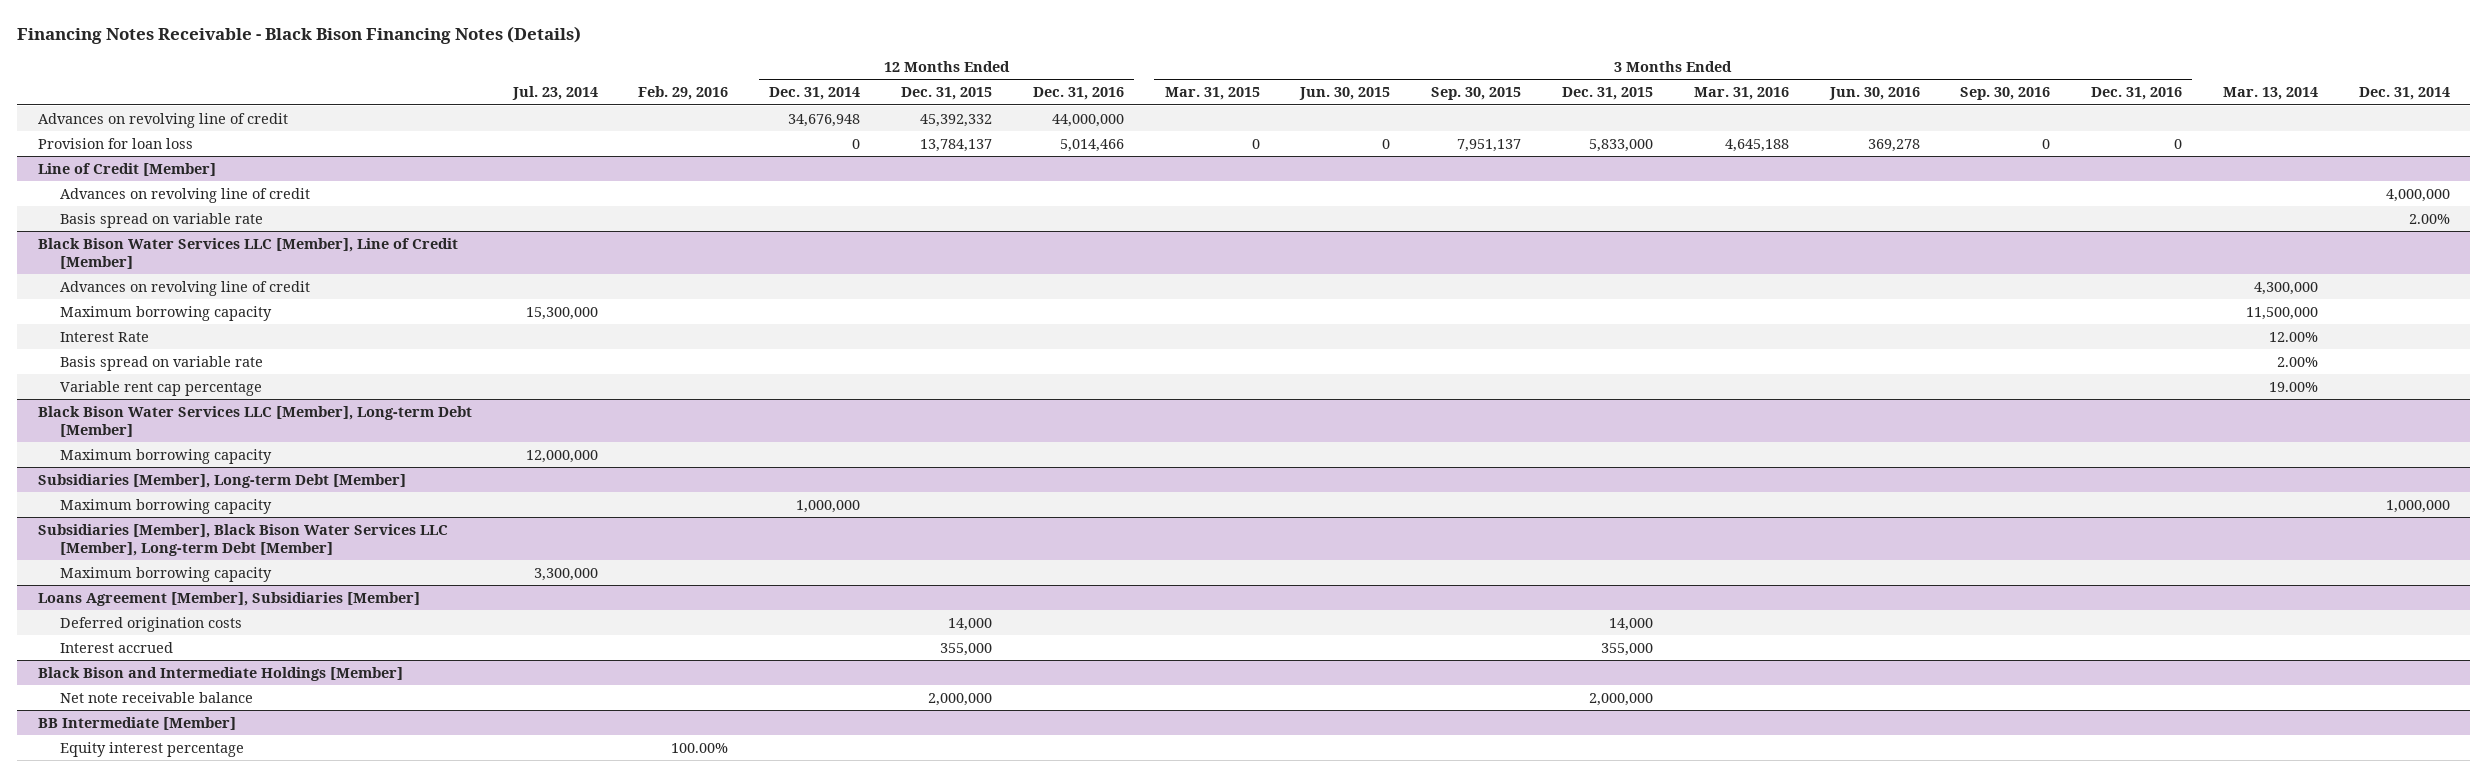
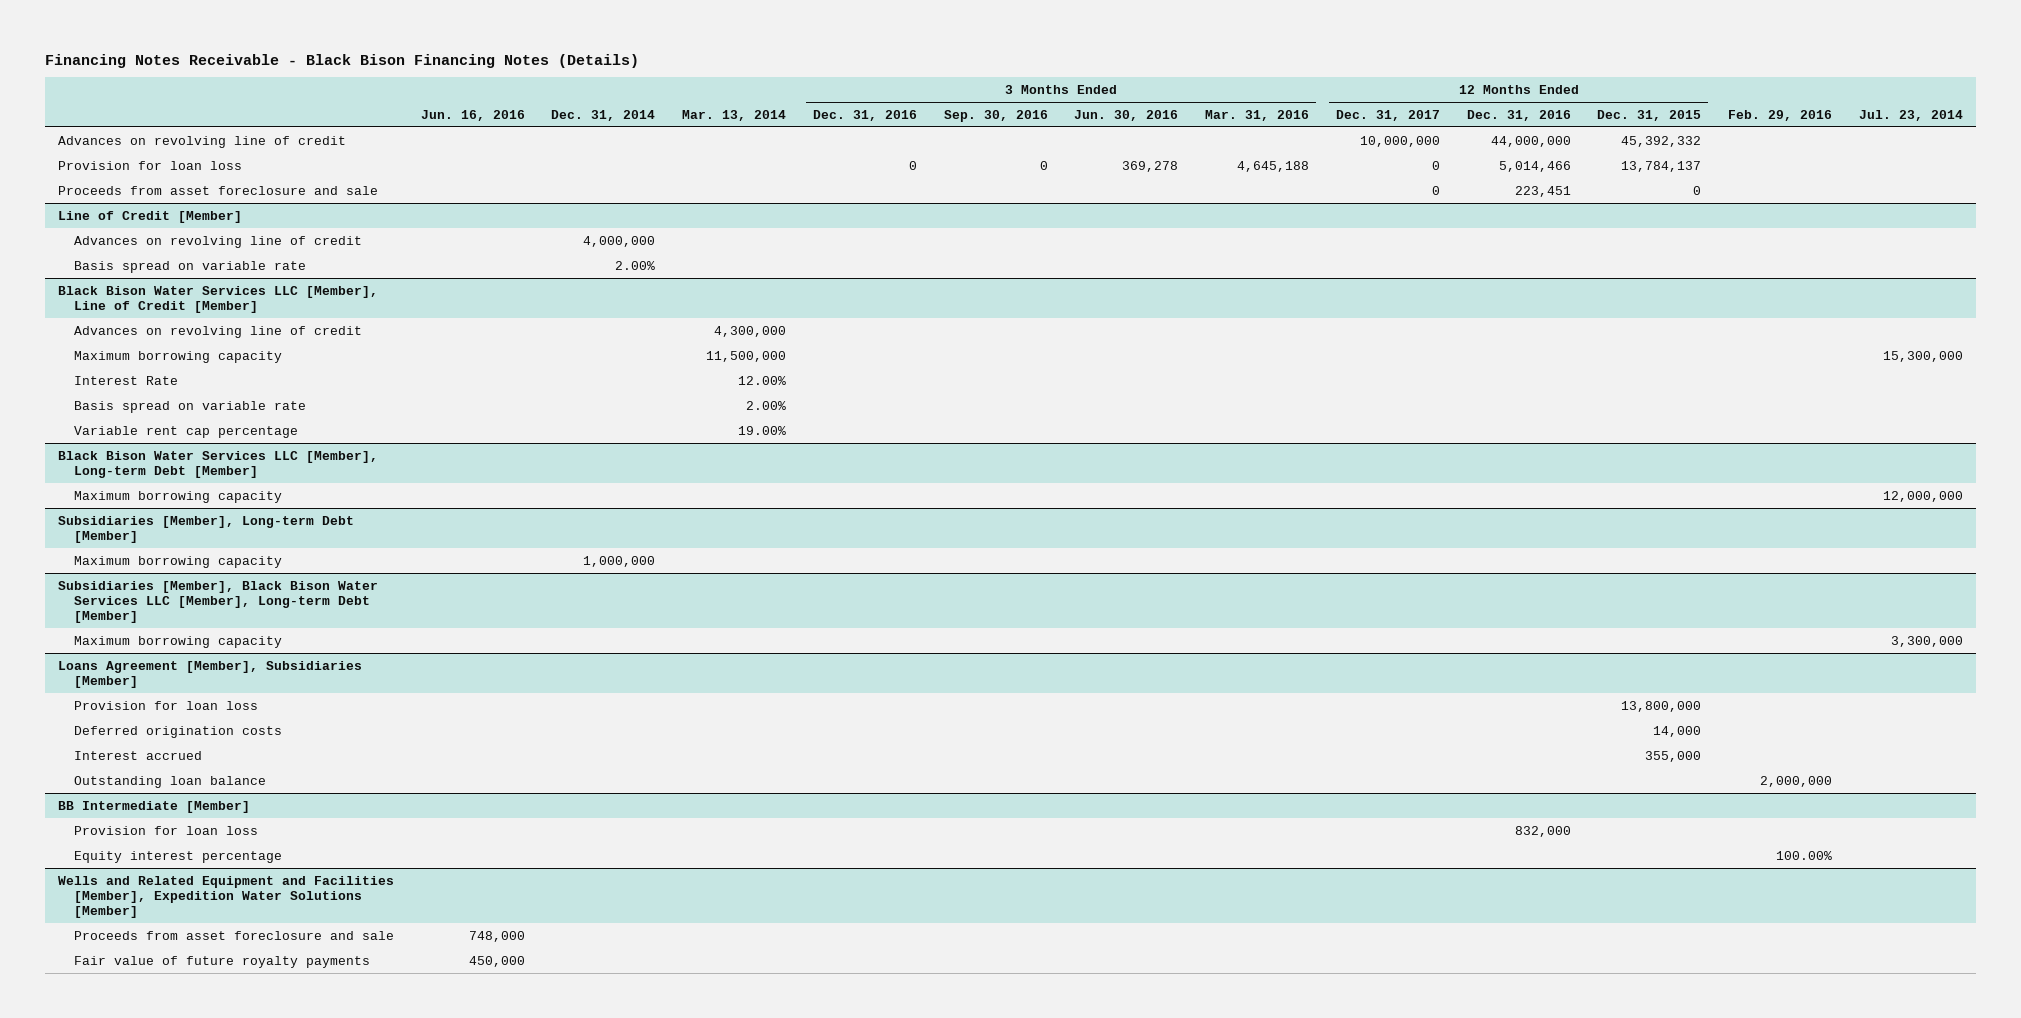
- | Jul. 23, 2014 | Feb. 29, 2016 | 12 Months Ended Dec. 31, 2014 | 12 Months Ended Dec. 31, 2015 | 12 Months Ended Dec. 31, 2016 | 3 Months Ended Mar. 31, 2015 | 3 Months Ended Jun. 30, 2015 | 3 Months Ended Sep. 30, 2015 | 3 Months Ended Dec. 31, 2015 | 3 Months Ended Mar. 31, 2016 | 3 Months Ended Jun. 30, 2016 | 3 Months Ended Sep. 30, 2016 | 3 Months Ended Dec. 31, 2016 | Mar. 13, 2014 | Dec. 31, 2014
+ | Jun. 16, 2016 | Dec. 31, 2014 | Mar. 13, 2014 | 3 Months Ended Dec. 31, 2016 | 3 Months Ended Sep. 30, 2016 | 3 Months Ended Jun. 30, 2016 | 3 Months Ended Mar. 31, 2016 | 12 Months Ended Dec. 31, 2017 | 12 Months Ended Dec. 31, 2016 | 12 Months Ended Dec. 31, 2015 | Feb. 29, 2016 | Jul. 23, 2014
+ Proceeds from asset foreclosure and sale | | | | | | | | 0 | 223,451 | 0 | |
@ Loans Agreement [Member], Subsidiaries [Member]
+ Provision for loan loss | | | | | | | | | | 13,800,000 | |
- Black Bison and Intermediate Holdings [Member]
- Net note receivable balance | | | | 2,000,000 | | | | | 2,000,000 | | | | | |
@ Loans Agreement [Member], Subsidiaries [Member]
+ Outstanding loan balance | | | | | | | | | | | 2,000,000 |
@ BB Intermediate [Member]
+ Provision for loan loss | | | | | | | | | 832,000 | | |
+ Wells and Related Equipment and Facilities [Member], Expedition Water Solutions [Member]
+ Proceeds from asset foreclosure and sale | 748,000 | | | | | | | | | | |
+ Fair value of future royalty payments | 450,000 | | | | | | | | | | |

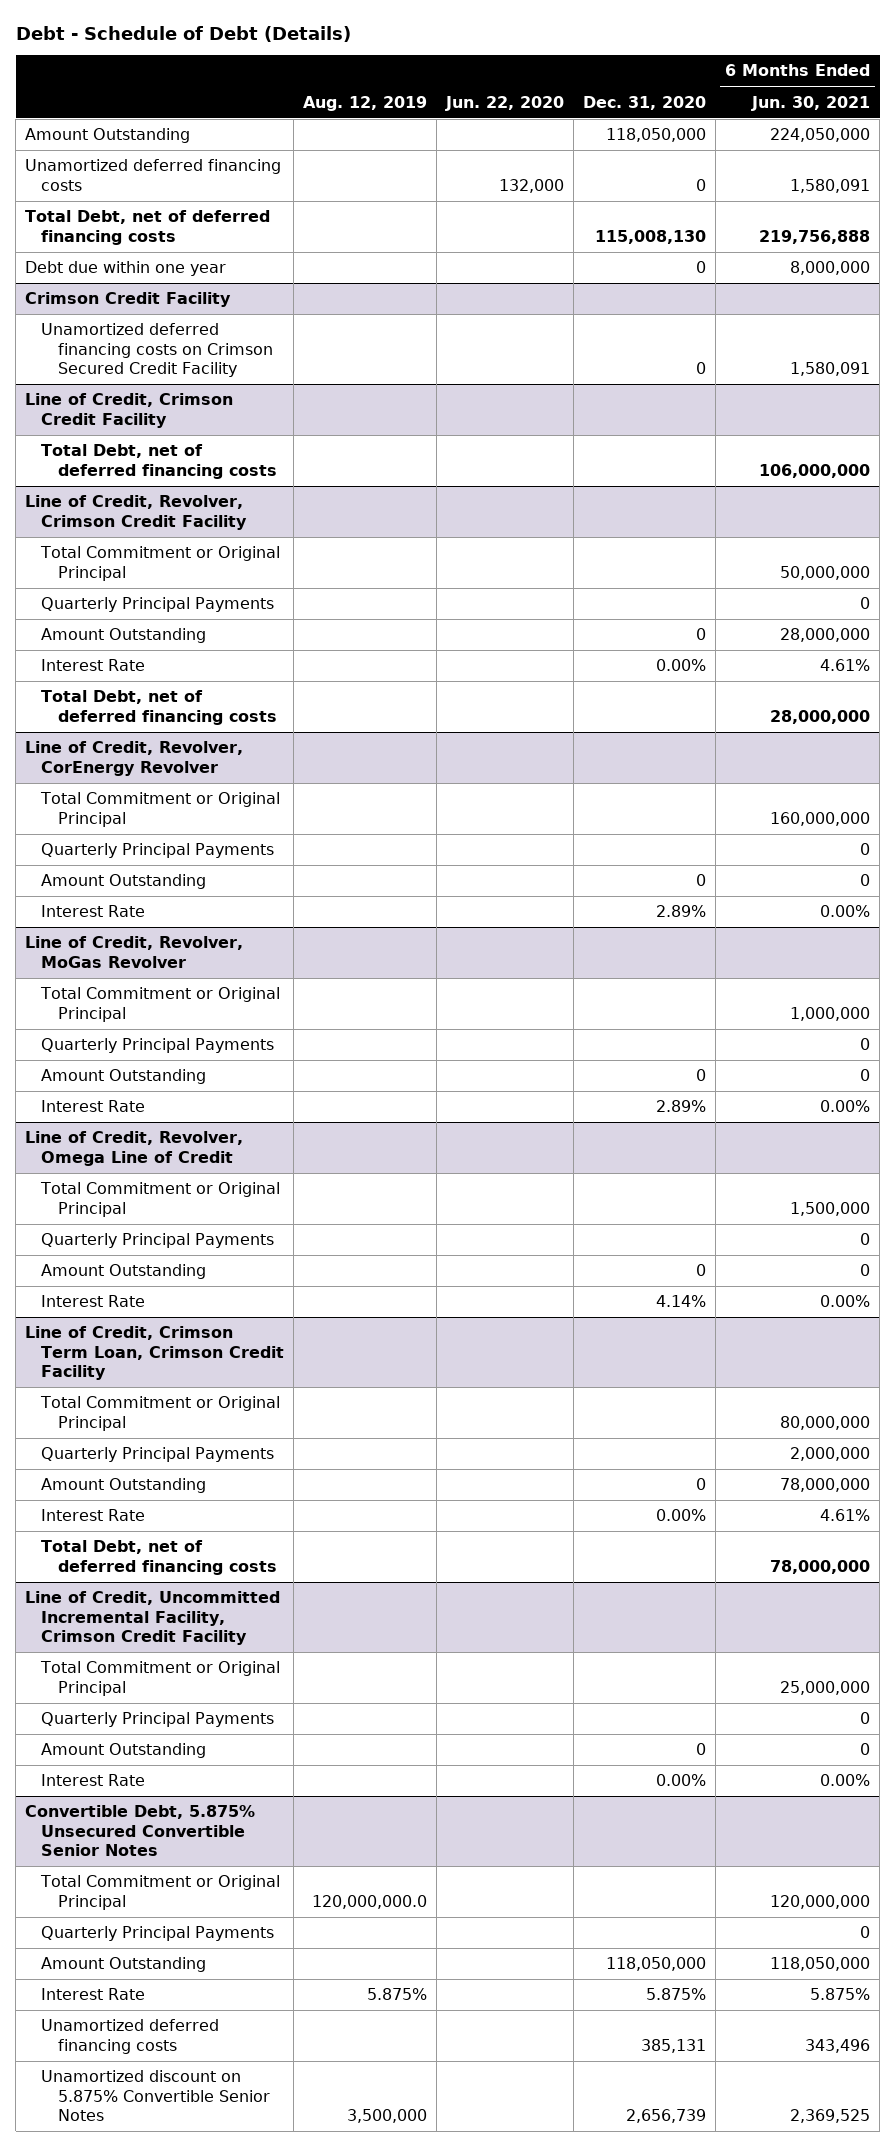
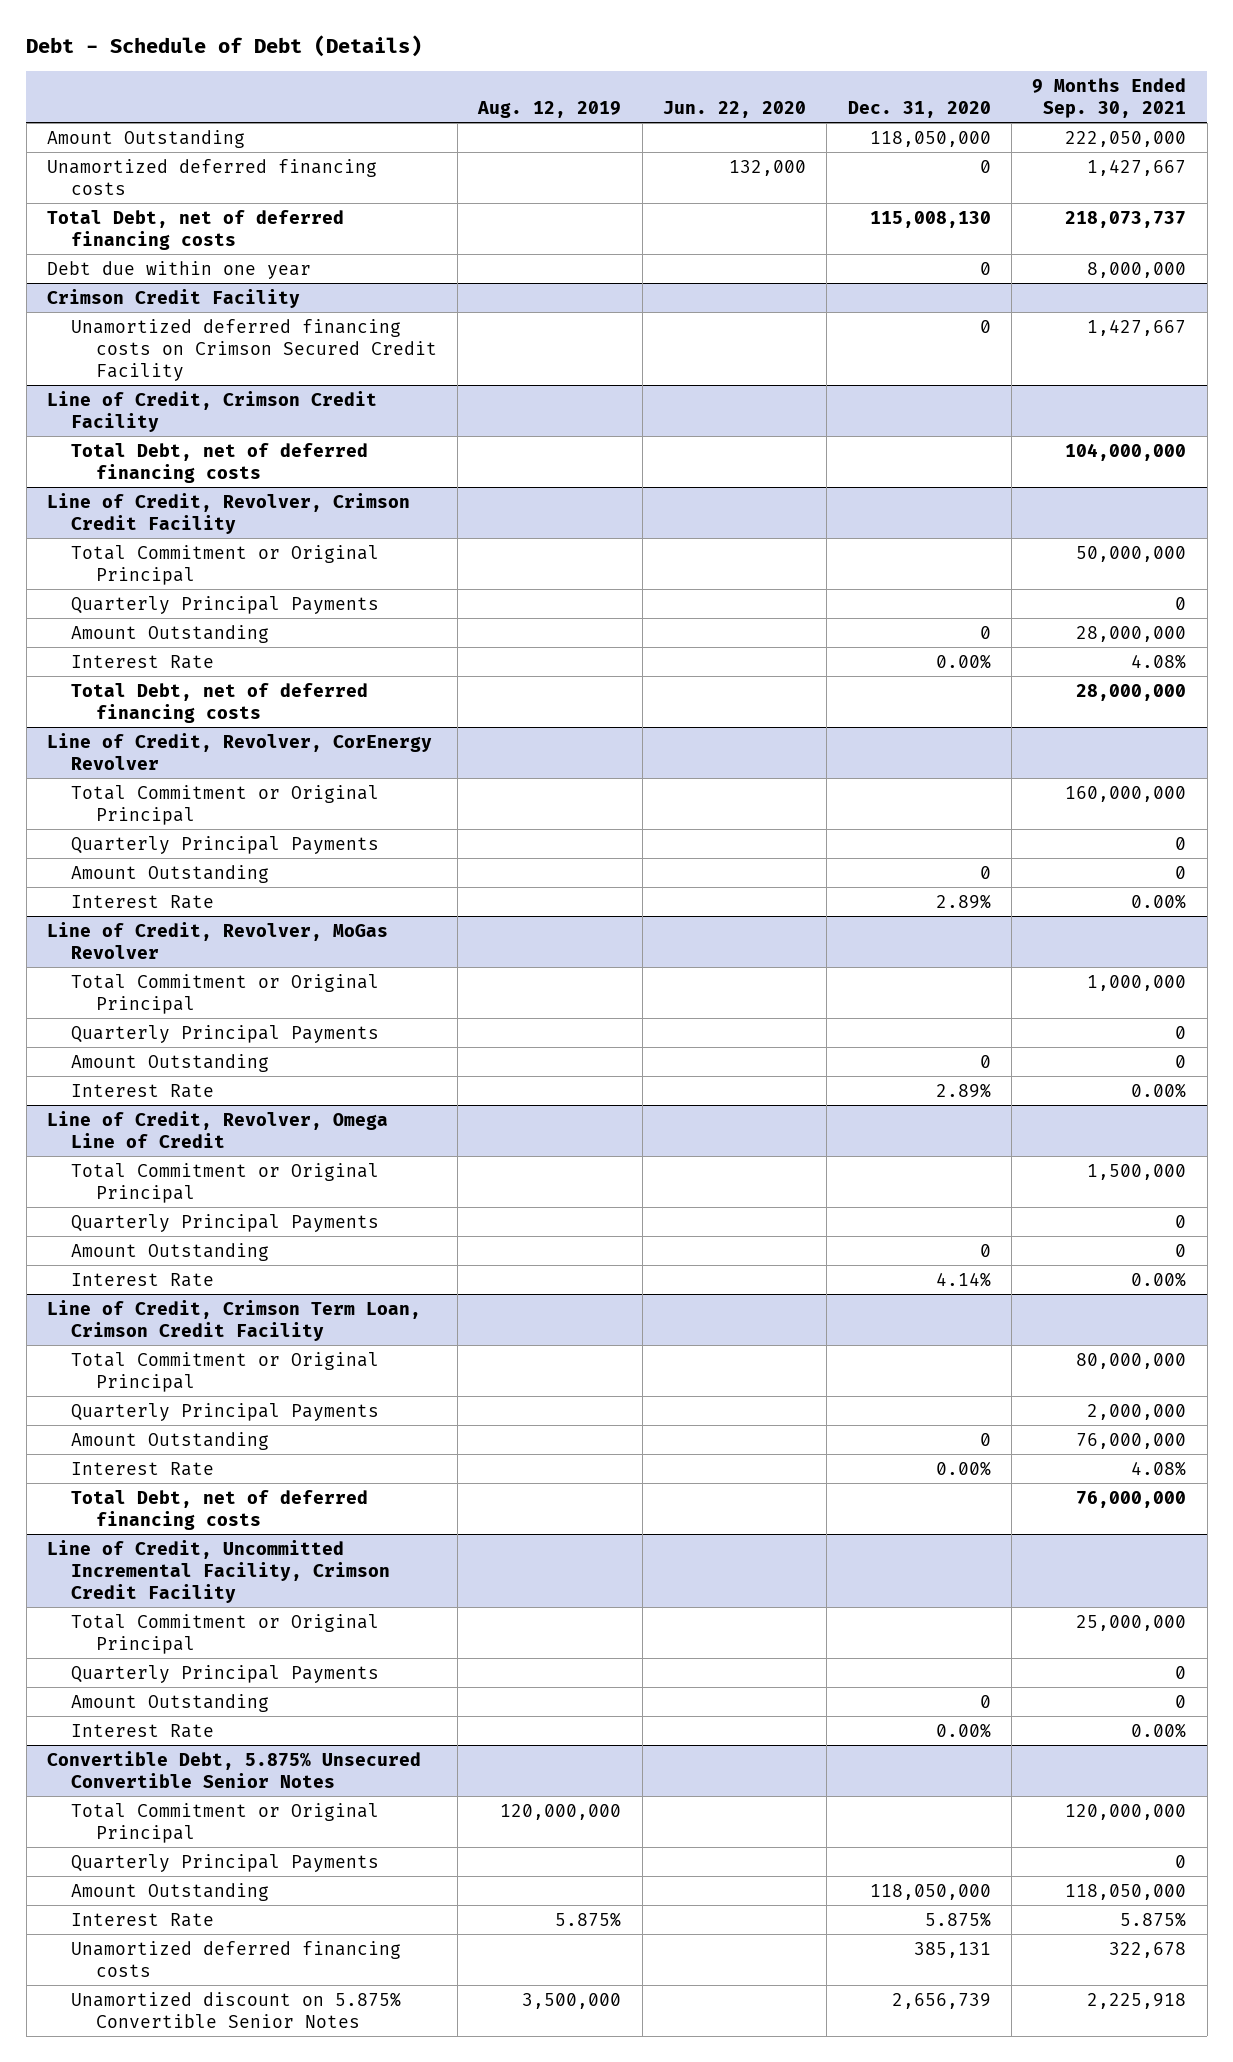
- | Aug. 12, 2019 | Jun. 22, 2020 | Dec. 31, 2020 | 6 Months Ended Jun. 30, 2021
+ | Aug. 12, 2019 | Jun. 22, 2020 | Dec. 31, 2020 | 9 Months Ended Sep. 30, 2021
@ Convertible Debt, 5.875% Unsecured Convertible Senior Notes
- Total Commitment or Original Principal | 120,000,000.0 | | | 120,000,000
+ Total Commitment or Original Principal | 120,000,000 | | | 120,000,000

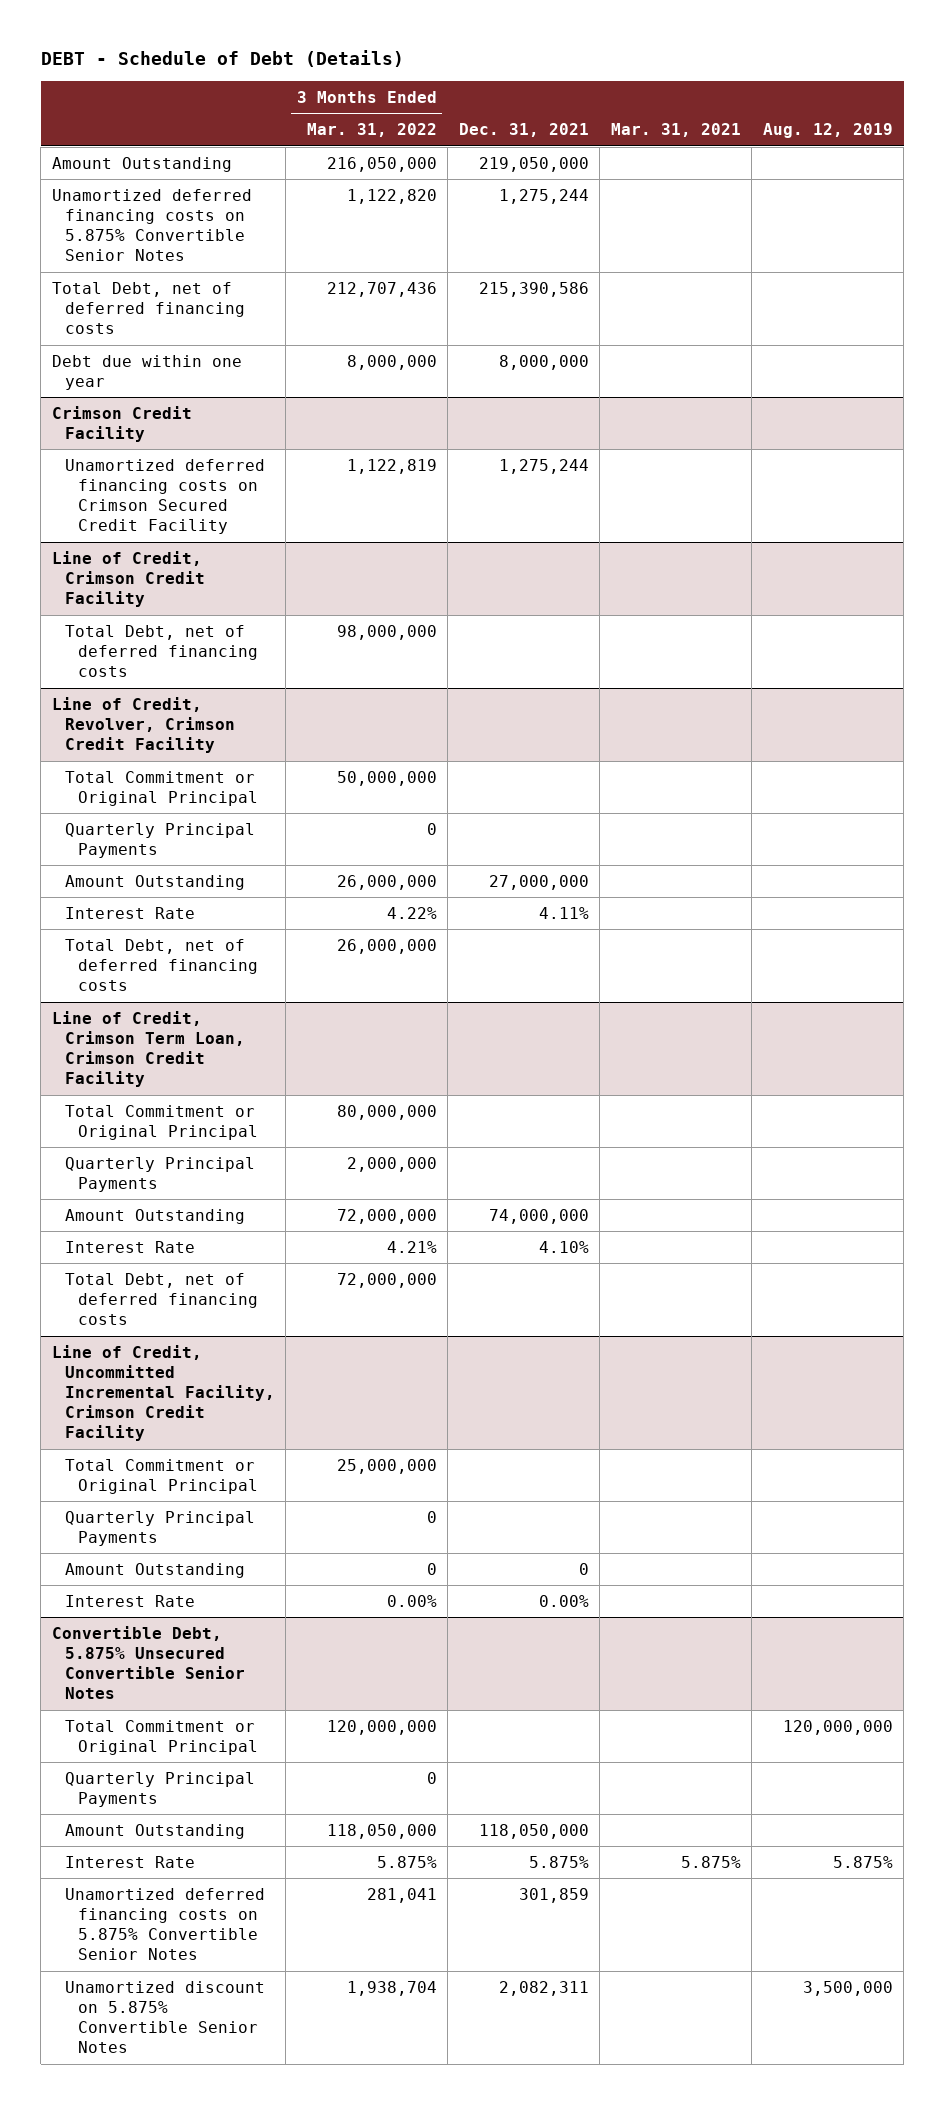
- Debt - Schedule of Debt (Details)
+ DEBT - Schedule of Debt (Details)
- | Aug. 12, 2019 | Jun. 22, 2020 | Dec. 31, 2020 | 9 Months Ended Sep. 30, 2021
+ | 3 Months Ended Mar. 31, 2022 | Dec. 31, 2021 | Mar. 31, 2021 | Aug. 12, 2019
- Unamortized deferred financing costs | | 132,000 | 0 | 1,427,667
+ Unamortized deferred financing costs on 5.875% Convertible Senior Notes | 1,122,820 | 1,275,244 | |
- Line of Credit, Revolver, CorEnergy Revolver
- Total Commitment or Original Principal | | | | 160,000,000
- Quarterly Principal Payments | | | | 0
- Amount Outstanding | | | 0 | 0
- Interest Rate | | | 2.89% | 0.00%
- Line of Credit, Revolver, MoGas Revolver
- Total Commitment or Original Principal | | | | 1,000,000
- Quarterly Principal Payments | | | | 0
- Amount Outstanding | | | 0 | 0
- Interest Rate | | | 2.89% | 0.00%
- Line of Credit, Revolver, Omega Line of Credit
- Total Commitment or Original Principal | | | | 1,500,000
- Quarterly Principal Payments | | | | 0
- Amount Outstanding | | | 0 | 0
- Interest Rate | | | 4.14% | 0.00%
@ Convertible Debt, 5.875% Unsecured Convertible Senior Notes
- Unamortized deferred financing costs | | | 385,131 | 322,678
+ Unamortized deferred financing costs on 5.875% Convertible Senior Notes | 281,041 | 301,859 | |

